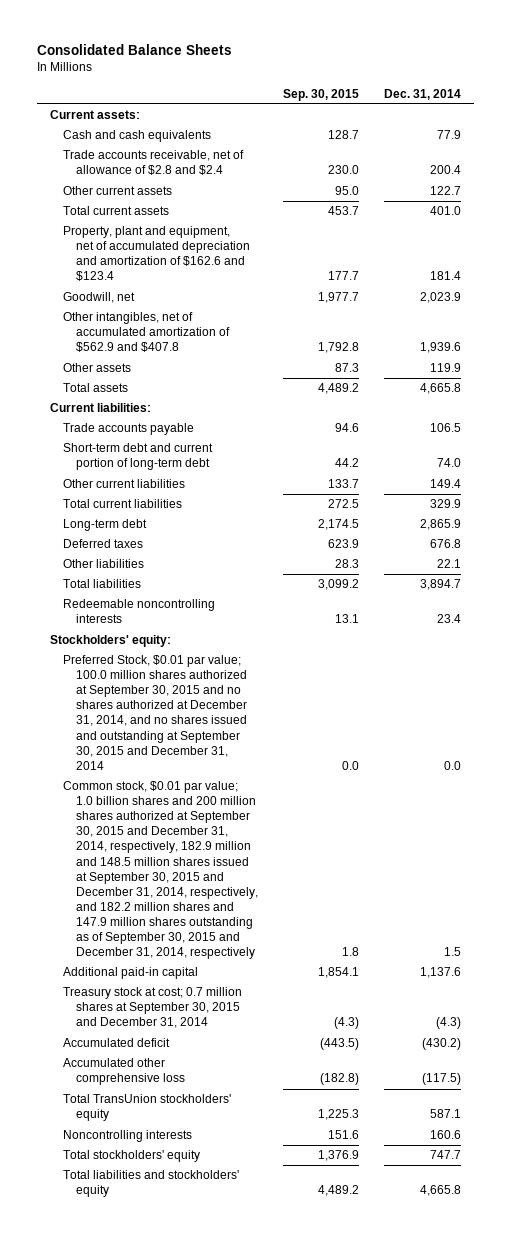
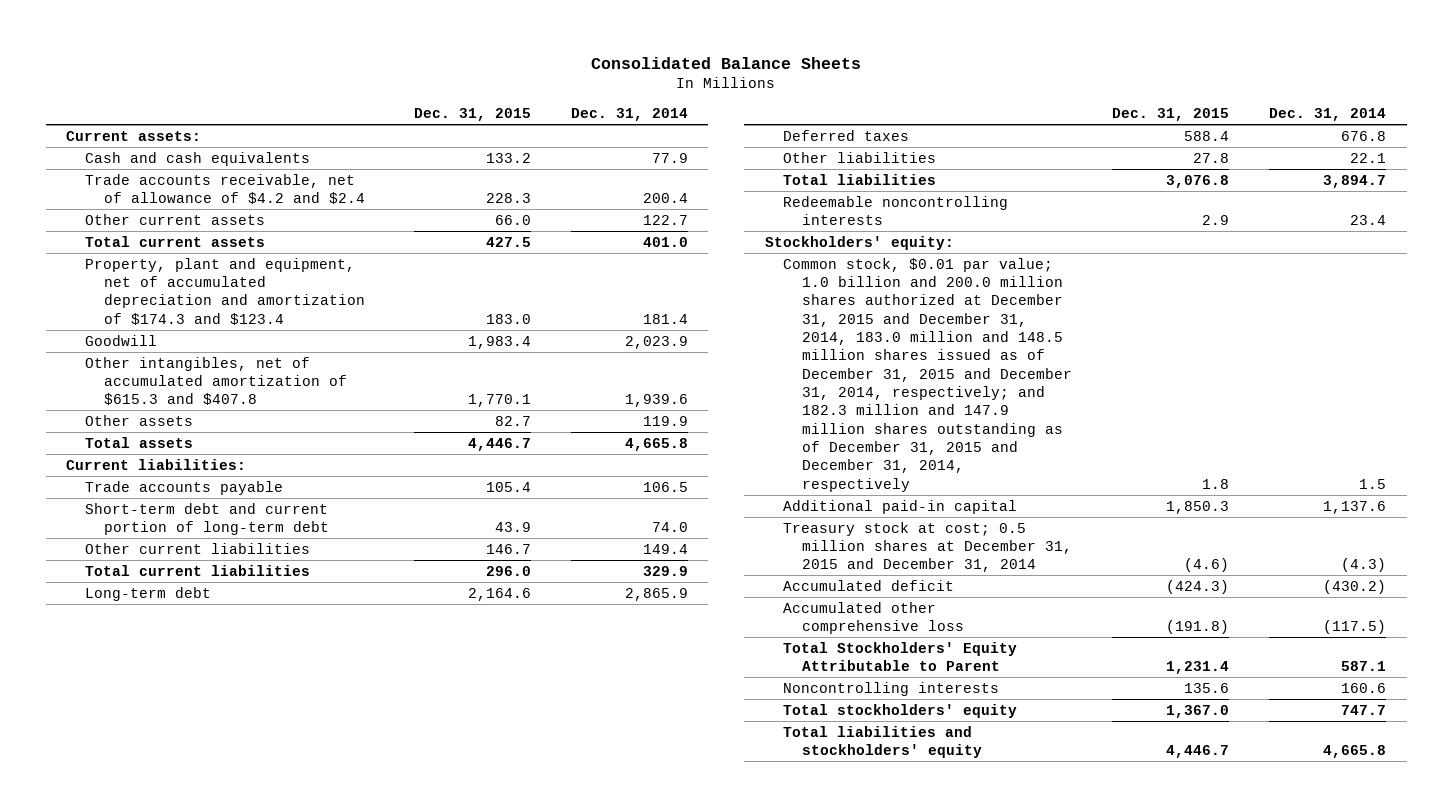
- | Sep. 30, 2015 | Dec. 31, 2014
+ | Dec. 31, 2015 | Dec. 31, 2014
- Trade accounts receivable, net of allowance of $2.8 and $2.4 | 230.0 | 200.4
+ Trade accounts receivable, net of allowance of $4.2 and $2.4 | 228.3 | 200.4
- Property, plant and equipment, net of accumulated depreciation and amortization of $162.6 and $123.4 | 177.7 | 181.4
- Goodwill, net | 1,977.7 | 2,023.9
- Other intangibles, net of accumulated amortization of $562.9 and $407.8 | 1,792.8 | 1,939.6
+ Property, plant and equipment, net of accumulated depreciation and amortization of $174.3 and $123.4 | 183.0 | 181.4
+ Goodwill | 1,983.4 | 2,023.9
+ Other intangibles, net of accumulated amortization of $615.3 and $407.8 | 1,770.1 | 1,939.6
- Preferred Stock, $0.01 par value; 100.0 million shares authorized at September 30, 2015 and no shares authorized at December 31, 2014, and no shares issued and outstanding at September 30, 2015 and December 31, 2014 | 0.0 | 0.0
- Common stock, $0.01 par value; 1.0 billion shares and 200 million shares authorized at September 30, 2015 and December 31, 2014, respectively, 182.9 million and 148.5 million shares issued at September 30, 2015 and December 31, 2014, respectively, and 182.2 million shares and 147.9 million shares outstanding as of September 30, 2015 and December 31, 2014, respectively | 1.8 | 1.5
+ Common stock, $0.01 par value; 1.0 billion and 200.0 million shares authorized at December 31, 2015 and December 31, 2014, 183.0 million and 148.5 million shares issued as of December 31, 2015 and December 31, 2014, respectively; and 182.3 million and 147.9 million shares outstanding as of December 31, 2015 and December 31, 2014, respectively | 1.8 | 1.5
- Treasury stock at cost; 0.7 million shares at September 30, 2015 and December 31, 2014 | (4.3) | (4.3)
+ Treasury stock at cost; 0.5 million shares at December 31, 2015 and December 31, 2014 | (4.6) | (4.3)
- Total TransUnion stockholders' equity | 1,225.3 | 587.1
+ Total Stockholders' Equity Attributable to Parent | 1,231.4 | 587.1

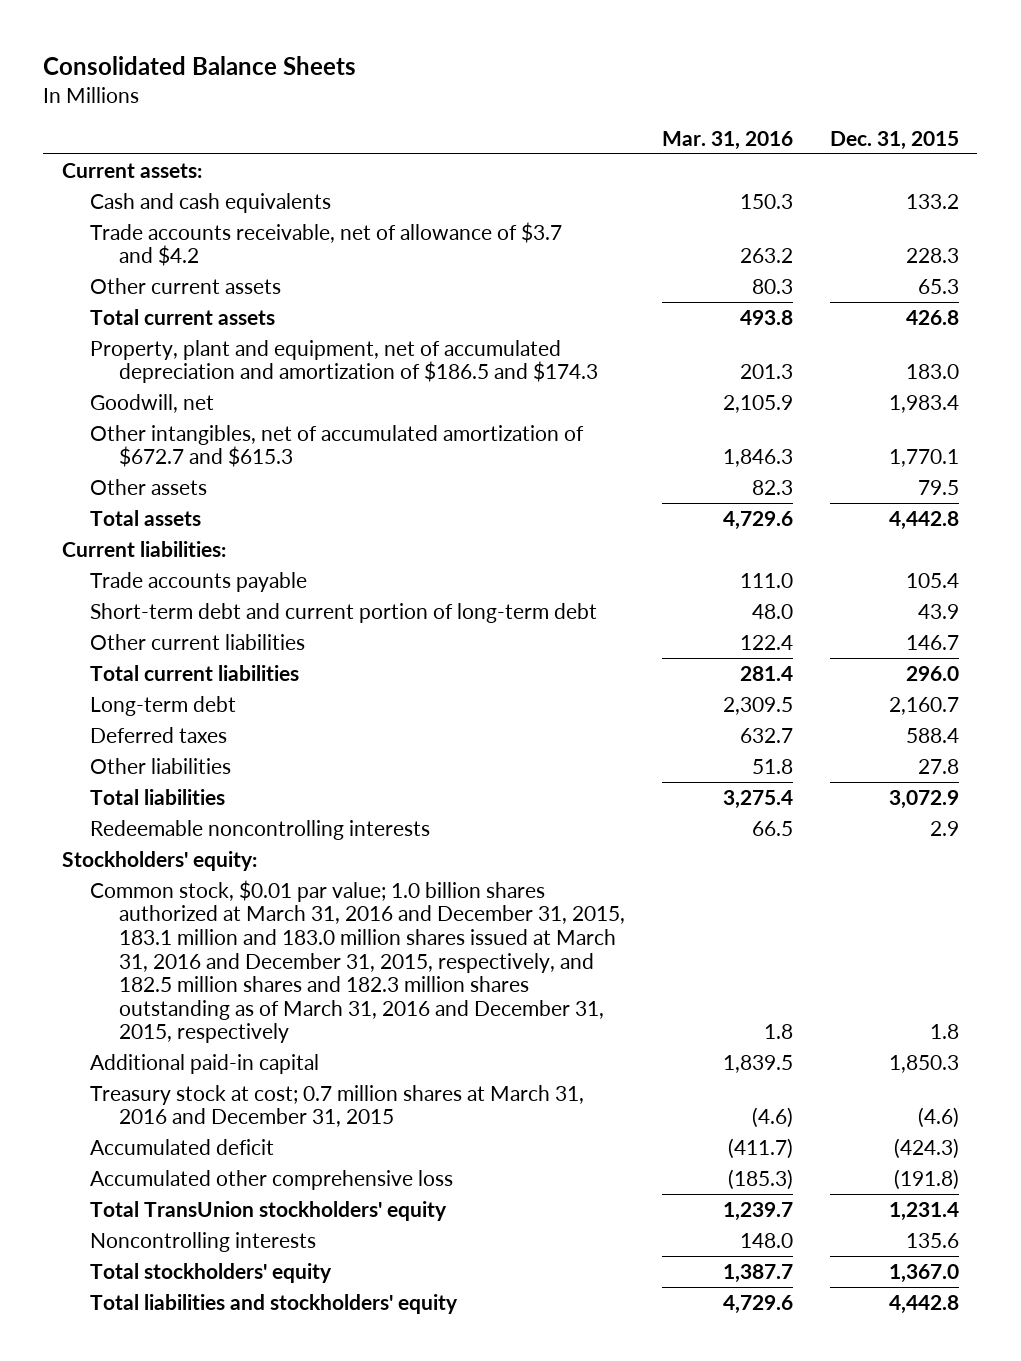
- | Dec. 31, 2015 | Dec. 31, 2014
+ | Mar. 31, 2016 | Dec. 31, 2015
- Trade accounts receivable, net of allowance of $4.2 and $2.4 | 228.3 | 200.4
- Other current assets | 66.0 | 122.7
- Total current assets | 427.5 | 401.0
- Property, plant and equipment, net of accumulated depreciation and amortization of $174.3 and $123.4 | 183.0 | 181.4
- Goodwill | 1,983.4 | 2,023.9
- Other intangibles, net of accumulated amortization of $615.3 and $407.8 | 1,770.1 | 1,939.6
- Other assets | 82.7 | 119.9
- Total assets | 4,446.7 | 4,665.8
+ Trade accounts receivable, net of allowance of $3.7 and $4.2 | 263.2 | 228.3
+ Other current assets | 80.3 | 65.3
+ Total current assets | 493.8 | 426.8
+ Property, plant and equipment, net of accumulated depreciation and amortization of $186.5 and $174.3 | 201.3 | 183.0
+ Goodwill, net | 2,105.9 | 1,983.4
+ Other intangibles, net of accumulated amortization of $672.7 and $615.3 | 1,846.3 | 1,770.1
+ Other assets | 82.3 | 79.5
+ Total assets | 4,729.6 | 4,442.8
- Long-term debt | 2,164.6 | 2,865.9
+ Long-term debt | 2,309.5 | 2,160.7
- Total liabilities | 3,076.8 | 3,894.7
+ Total liabilities | 3,275.4 | 3,072.9
- Common stock, $0.01 par value; 1.0 billion and 200.0 million shares authorized at December 31, 2015 and December 31, 2014, 183.0 million and 148.5 million shares issued as of December 31, 2015 and December 31, 2014, respectively; and 182.3 million and 147.9 million shares outstanding as of December 31, 2015 and December 31, 2014, respectively | 1.8 | 1.5
+ Common stock, $0.01 par value; 1.0 billion shares authorized at March 31, 2016 and December 31, 2015, 183.1 million and 183.0 million shares issued at March 31, 2016 and December 31, 2015, respectively, and 182.5 million shares and 182.3 million shares outstanding as of March 31, 2016 and December 31, 2015, respectively | 1.8 | 1.8
- Treasury stock at cost; 0.5 million shares at December 31, 2015 and December 31, 2014 | (4.6) | (4.3)
+ Treasury stock at cost; 0.7 million shares at March 31, 2016 and December 31, 2015 | (4.6) | (4.6)
- Total Stockholders' Equity Attributable to Parent | 1,231.4 | 587.1
+ Total TransUnion stockholders' equity | 1,239.7 | 1,231.4
- Total liabilities and stockholders' equity | 4,446.7 | 4,665.8
+ Total liabilities and stockholders' equity | 4,729.6 | 4,442.8

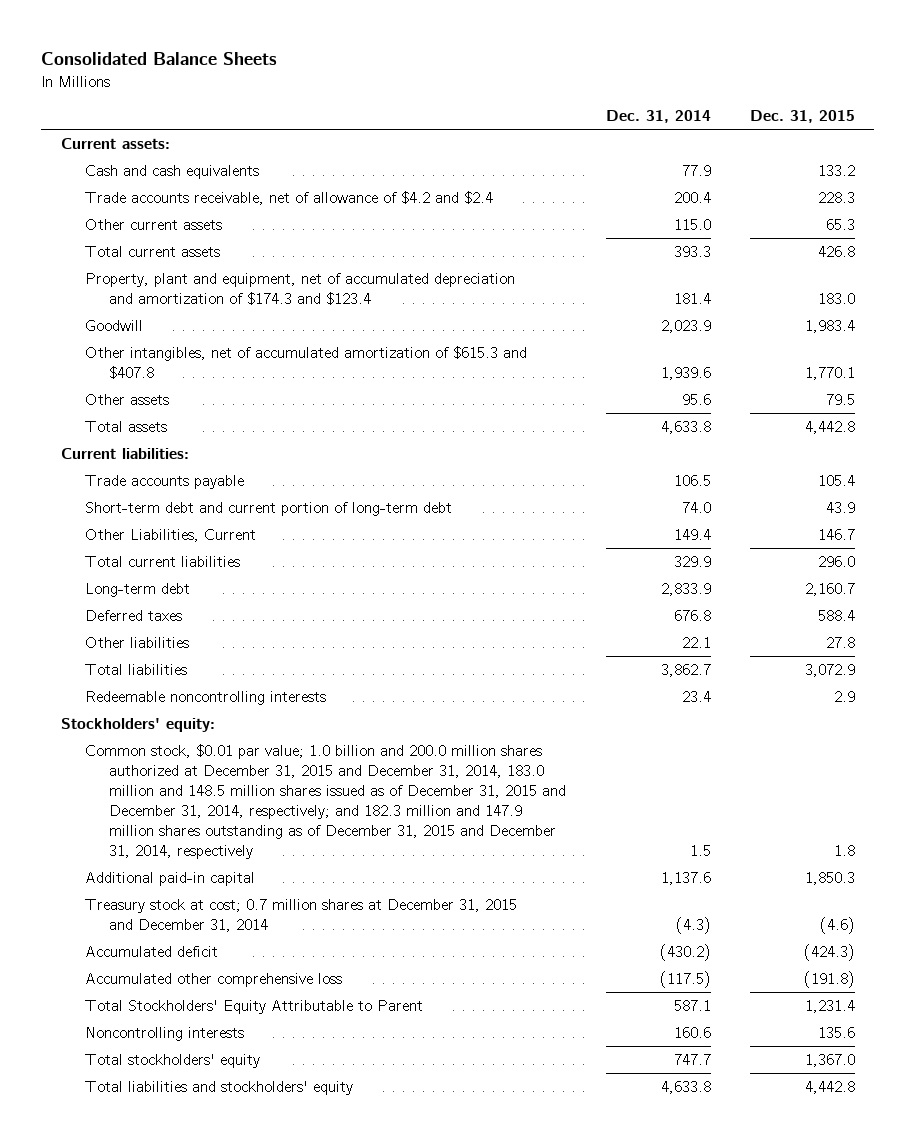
- | Mar. 31, 2016 | Dec. 31, 2015
+ | Dec. 31, 2014 | Dec. 31, 2015
- Trade accounts receivable, net of allowance of $3.7 and $4.2 | 263.2 | 228.3
+ Trade accounts receivable, net of allowance of $4.2 and $2.4 | 200.4 | 228.3
- Property, plant and equipment, net of accumulated depreciation and amortization of $186.5 and $174.3 | 201.3 | 183.0
- Goodwill, net | 2,105.9 | 1,983.4
- Other intangibles, net of accumulated amortization of $672.7 and $615.3 | 1,846.3 | 1,770.1
+ Property, plant and equipment, net of accumulated depreciation and amortization of $174.3 and $123.4 | 181.4 | 183.0
+ Goodwill | 2,023.9 | 1,983.4
+ Other intangibles, net of accumulated amortization of $615.3 and $407.8 | 1,939.6 | 1,770.1
- Other current liabilities | 122.4 | 146.7
+ Other Liabilities, Current | 149.4 | 146.7
- Common stock, $0.01 par value; 1.0 billion shares authorized at March 31, 2016 and December 31, 2015, 183.1 million and 183.0 million shares issued at March 31, 2016 and December 31, 2015, respectively, and 182.5 million shares and 182.3 million shares outstanding as of March 31, 2016 and December 31, 2015, respectively | 1.8 | 1.8
+ Common stock, $0.01 par value; 1.0 billion and 200.0 million shares authorized at December 31, 2015 and December 31, 2014, 183.0 million and 148.5 million shares issued as of December 31, 2015 and December 31, 2014, respectively; and 182.3 million and 147.9 million shares outstanding as of December 31, 2015 and December 31, 2014, respectively | 1.5 | 1.8
- Treasury stock at cost; 0.7 million shares at March 31, 2016 and December 31, 2015 | (4.6) | (4.6)
+ Treasury stock at cost; 0.7 million shares at December 31, 2015 and December 31, 2014 | (4.3) | (4.6)
- Total TransUnion stockholders' equity | 1,239.7 | 1,231.4
+ Total Stockholders' Equity Attributable to Parent | 587.1 | 1,231.4

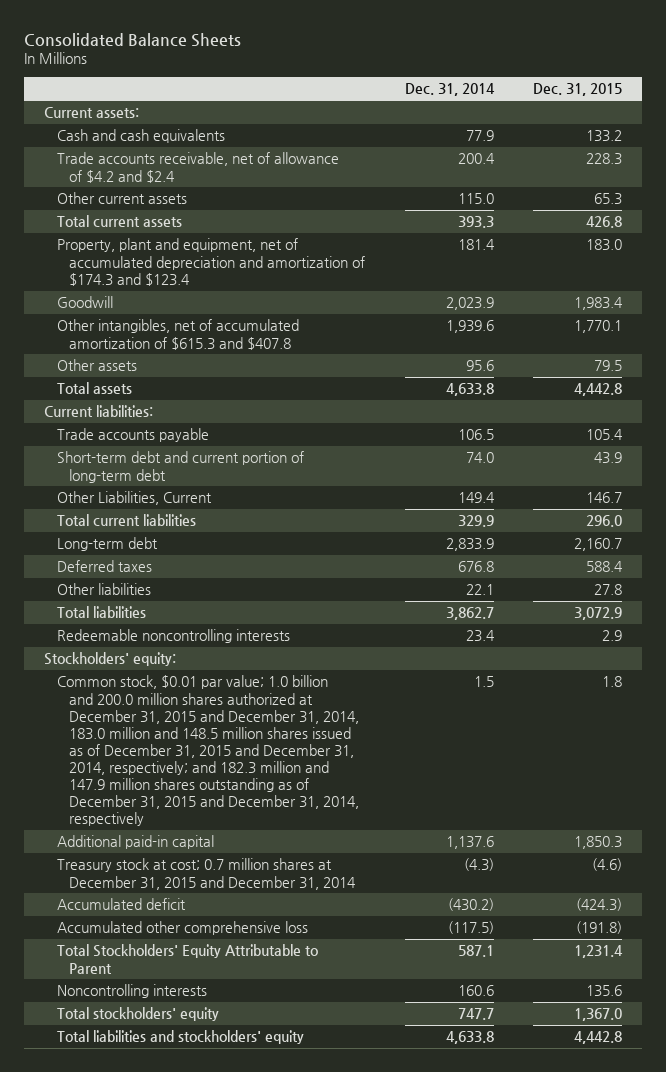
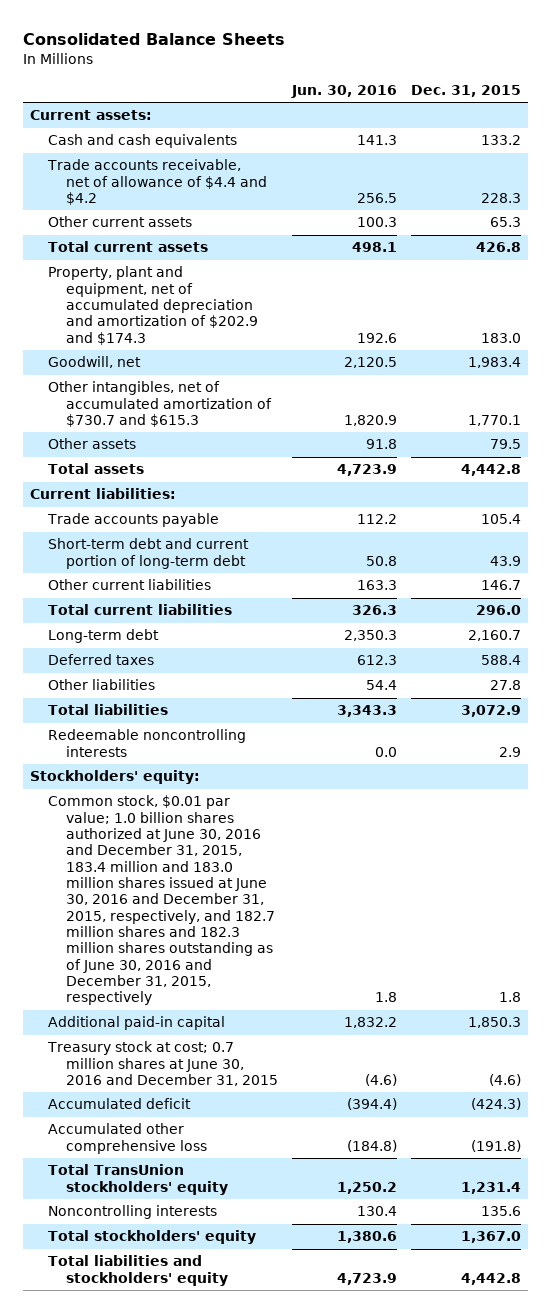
- | Dec. 31, 2014 | Dec. 31, 2015
+ | Jun. 30, 2016 | Dec. 31, 2015
- Trade accounts receivable, net of allowance of $4.2 and $2.4 | 200.4 | 228.3
+ Trade accounts receivable, net of allowance of $4.4 and $4.2 | 256.5 | 228.3
- Property, plant and equipment, net of accumulated depreciation and amortization of $174.3 and $123.4 | 181.4 | 183.0
- Goodwill | 2,023.9 | 1,983.4
- Other intangibles, net of accumulated amortization of $615.3 and $407.8 | 1,939.6 | 1,770.1
+ Property, plant and equipment, net of accumulated depreciation and amortization of $202.9 and $174.3 | 192.6 | 183.0
+ Goodwill, net | 2,120.5 | 1,983.4
+ Other intangibles, net of accumulated amortization of $730.7 and $615.3 | 1,820.9 | 1,770.1
- Other Liabilities, Current | 149.4 | 146.7
+ Other current liabilities | 163.3 | 146.7
- Common stock, $0.01 par value; 1.0 billion and 200.0 million shares authorized at December 31, 2015 and December 31, 2014, 183.0 million and 148.5 million shares issued as of December 31, 2015 and December 31, 2014, respectively; and 182.3 million and 147.9 million shares outstanding as of December 31, 2015 and December 31, 2014, respectively | 1.5 | 1.8
+ Common stock, $0.01 par value; 1.0 billion shares authorized at June 30, 2016 and December 31, 2015, 183.4 million and 183.0 million shares issued at June 30, 2016 and December 31, 2015, respectively, and 182.7 million shares and 182.3 million shares outstanding as of June 30, 2016 and December 31, 2015, respectively | 1.8 | 1.8
- Treasury stock at cost; 0.7 million shares at December 31, 2015 and December 31, 2014 | (4.3) | (4.6)
+ Treasury stock at cost; 0.7 million shares at June 30, 2016 and December 31, 2015 | (4.6) | (4.6)
- Total Stockholders' Equity Attributable to Parent | 587.1 | 1,231.4
+ Total TransUnion stockholders' equity | 1,250.2 | 1,231.4

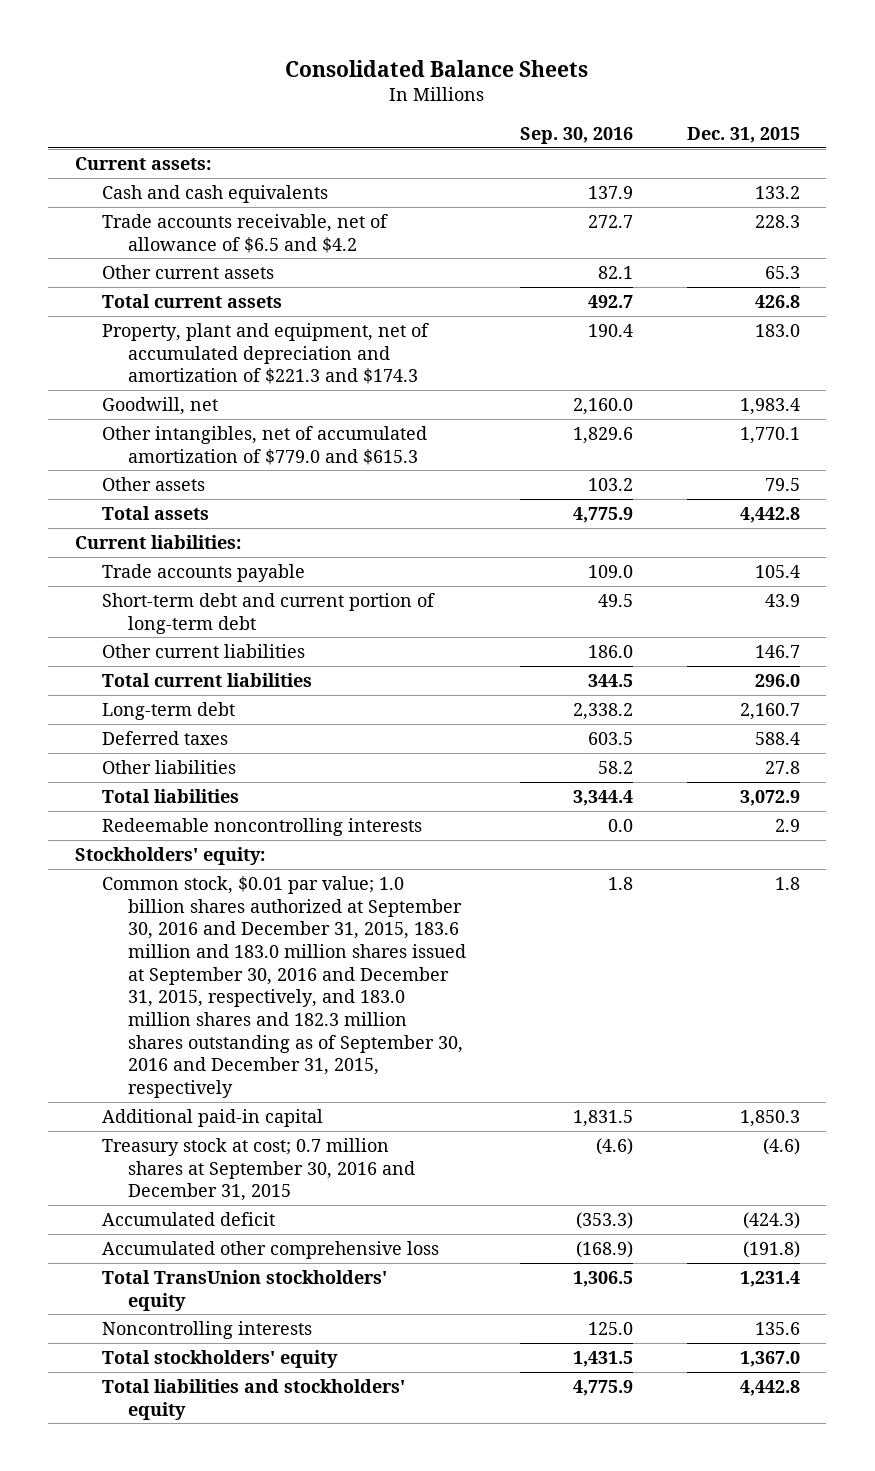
- | Jun. 30, 2016 | Dec. 31, 2015
+ | Sep. 30, 2016 | Dec. 31, 2015
- Trade accounts receivable, net of allowance of $4.4 and $4.2 | 256.5 | 228.3
+ Trade accounts receivable, net of allowance of $6.5 and $4.2 | 272.7 | 228.3
- Property, plant and equipment, net of accumulated depreciation and amortization of $202.9 and $174.3 | 192.6 | 183.0
+ Property, plant and equipment, net of accumulated depreciation and amortization of $221.3 and $174.3 | 190.4 | 183.0
- Other intangibles, net of accumulated amortization of $730.7 and $615.3 | 1,820.9 | 1,770.1
+ Other intangibles, net of accumulated amortization of $779.0 and $615.3 | 1,829.6 | 1,770.1
- Common stock, $0.01 par value; 1.0 billion shares authorized at June 30, 2016 and December 31, 2015, 183.4 million and 183.0 million shares issued at June 30, 2016 and December 31, 2015, respectively, and 182.7 million shares and 182.3 million shares outstanding as of June 30, 2016 and December 31, 2015, respectively | 1.8 | 1.8
+ Common stock, $0.01 par value; 1.0 billion shares authorized at September 30, 2016 and December 31, 2015, 183.6 million and 183.0 million shares issued at September 30, 2016 and December 31, 2015, respectively, and 183.0 million shares and 182.3 million shares outstanding as of September 30, 2016 and December 31, 2015, respectively | 1.8 | 1.8
- Treasury stock at cost; 0.7 million shares at June 30, 2016 and December 31, 2015 | (4.6) | (4.6)
+ Treasury stock at cost; 0.7 million shares at September 30, 2016 and December 31, 2015 | (4.6) | (4.6)

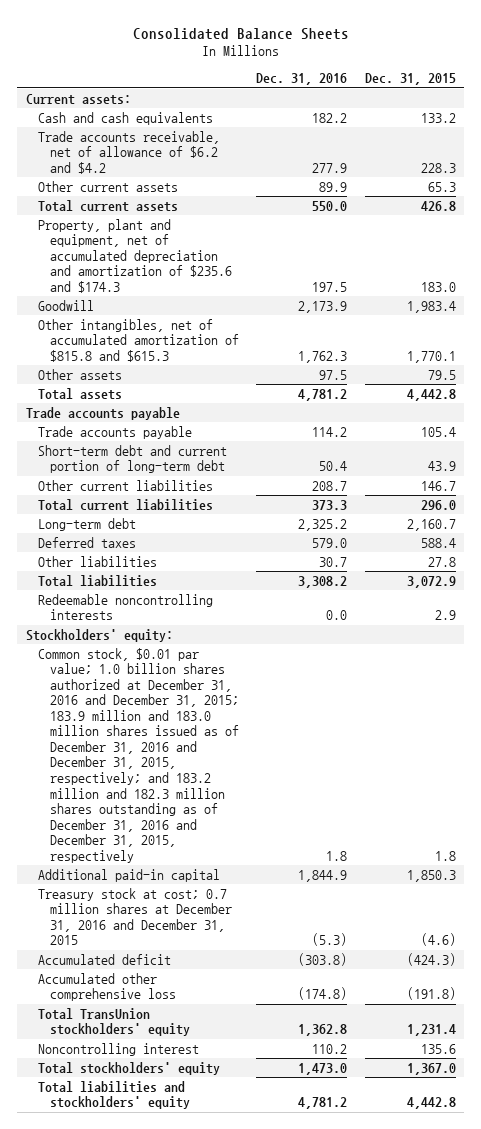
- | Sep. 30, 2016 | Dec. 31, 2015
+ | Dec. 31, 2016 | Dec. 31, 2015
- Trade accounts receivable, net of allowance of $6.5 and $4.2 | 272.7 | 228.3
+ Trade accounts receivable, net of allowance of $6.2 and $4.2 | 277.9 | 228.3
- Property, plant and equipment, net of accumulated depreciation and amortization of $221.3 and $174.3 | 190.4 | 183.0
- Goodwill, net | 2,160.0 | 1,983.4
- Other intangibles, net of accumulated amortization of $779.0 and $615.3 | 1,829.6 | 1,770.1
+ Property, plant and equipment, net of accumulated depreciation and amortization of $235.6 and $174.3 | 197.5 | 183.0
+ Goodwill | 2,173.9 | 1,983.4
+ Other intangibles, net of accumulated amortization of $815.8 and $615.3 | 1,762.3 | 1,770.1
- Current liabilities:
+ Trade accounts payable
- Common stock, $0.01 par value; 1.0 billion shares authorized at September 30, 2016 and December 31, 2015, 183.6 million and 183.0 million shares issued at September 30, 2016 and December 31, 2015, respectively, and 183.0 million shares and 182.3 million shares outstanding as of September 30, 2016 and December 31, 2015, respectively | 1.8 | 1.8
+ Common stock, $0.01 par value; 1.0 billion shares authorized at December 31, 2016 and December 31, 2015; 183.9 million and 183.0 million shares issued as of December 31, 2016 and December 31, 2015, respectively; and 183.2 million and 182.3 million shares outstanding as of December 31, 2016 and December 31, 2015, respectively | 1.8 | 1.8
- Treasury stock at cost; 0.7 million shares at September 30, 2016 and December 31, 2015 | (4.6) | (4.6)
+ Treasury stock at cost; 0.7 million shares at December 31, 2016 and December 31, 2015 | (5.3) | (4.6)
- Noncontrolling interests | 125.0 | 135.6
+ Noncontrolling interest | 110.2 | 135.6

